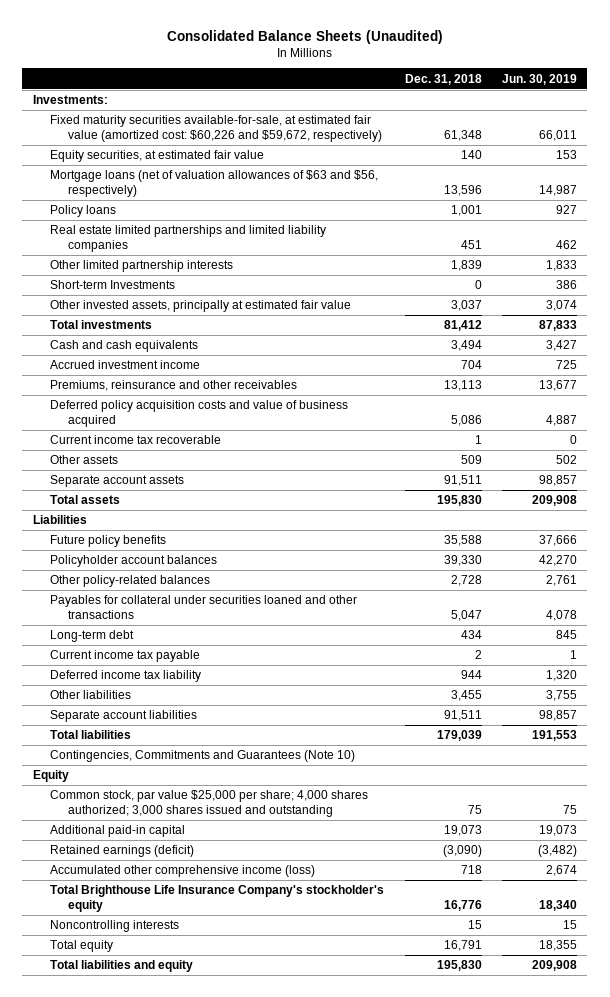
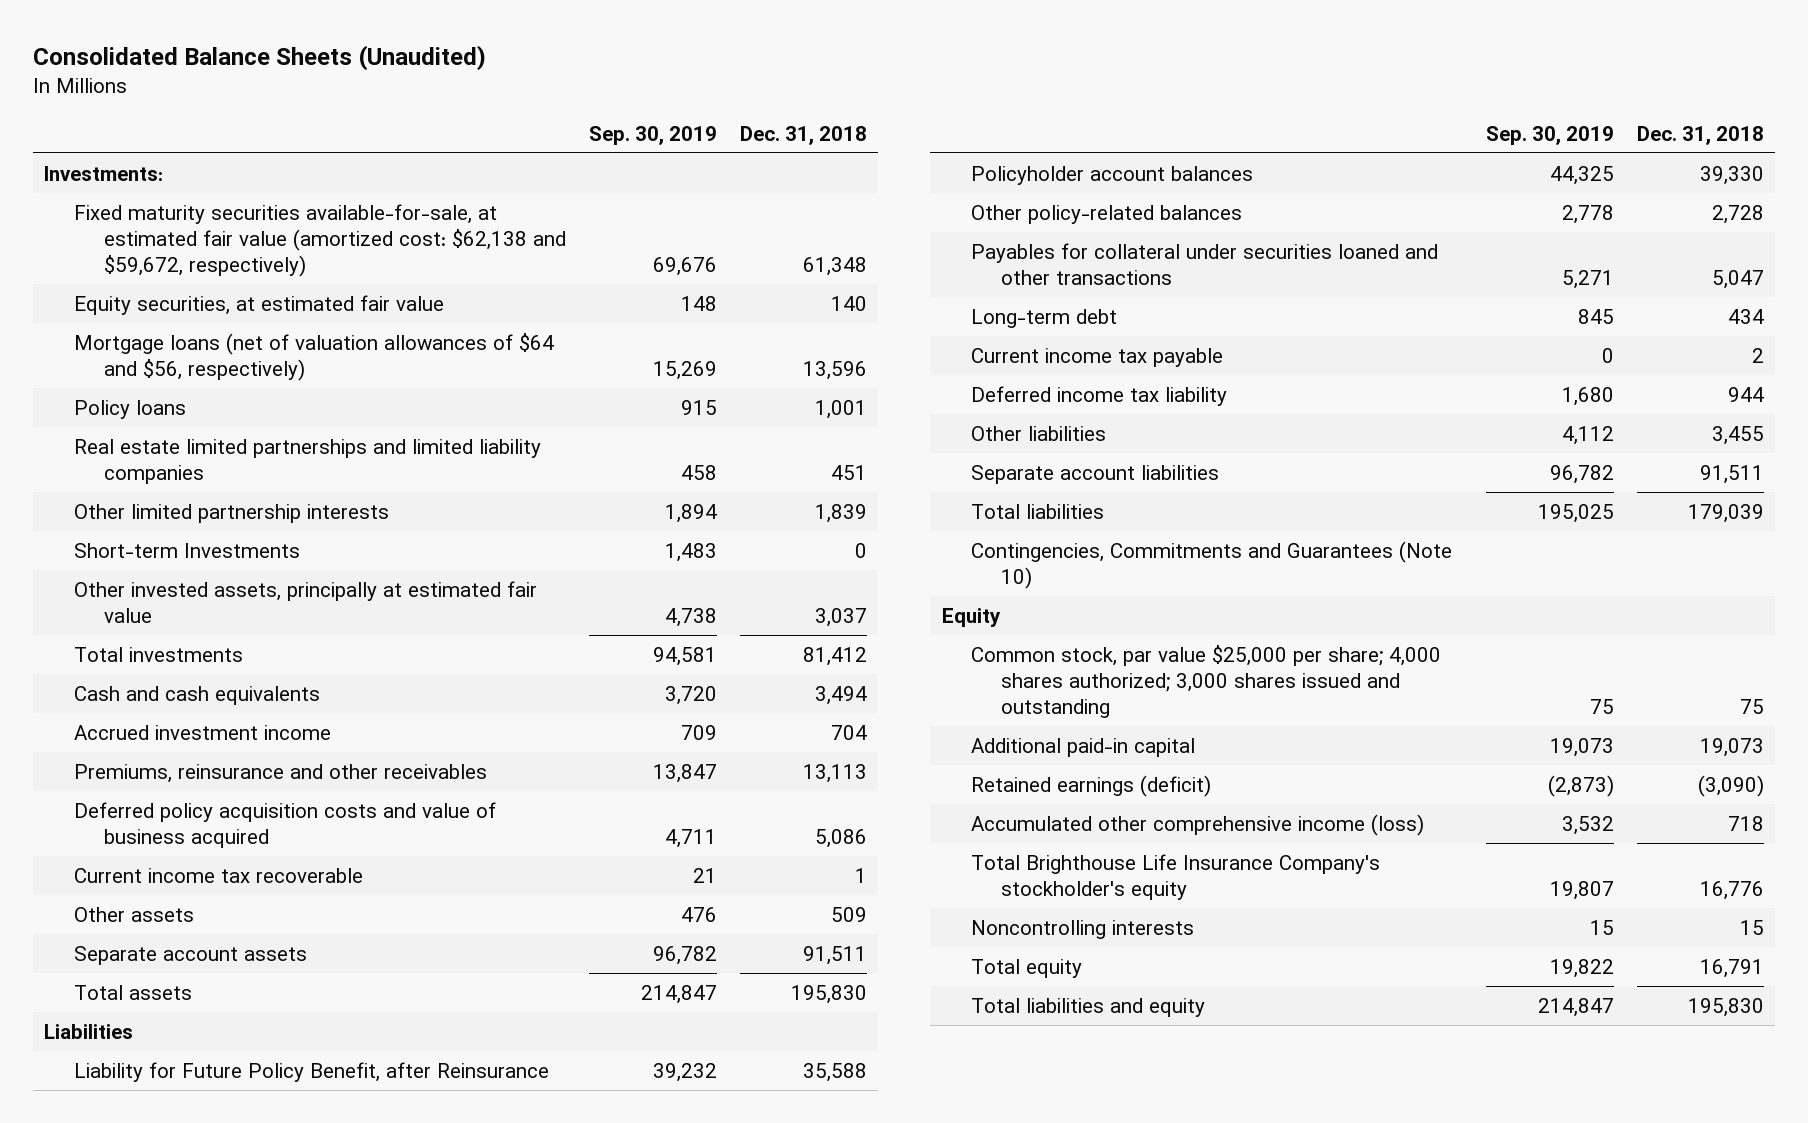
- | Dec. 31, 2018 | Jun. 30, 2019
+ | Sep. 30, 2019 | Dec. 31, 2018
- Fixed maturity securities available-for-sale, at estimated fair value (amortized cost: $60,226 and $59,672, respectively) | 61,348 | 66,011
+ Fixed maturity securities available-for-sale, at estimated fair value (amortized cost: $62,138 and $59,672, respectively) | 69,676 | 61,348
- Mortgage loans (net of valuation allowances of $63 and $56, respectively) | 13,596 | 14,987
+ Mortgage loans (net of valuation allowances of $64 and $56, respectively) | 15,269 | 13,596
- Future policy benefits | 35,588 | 37,666
+ Liability for Future Policy Benefit, after Reinsurance | 39,232 | 35,588

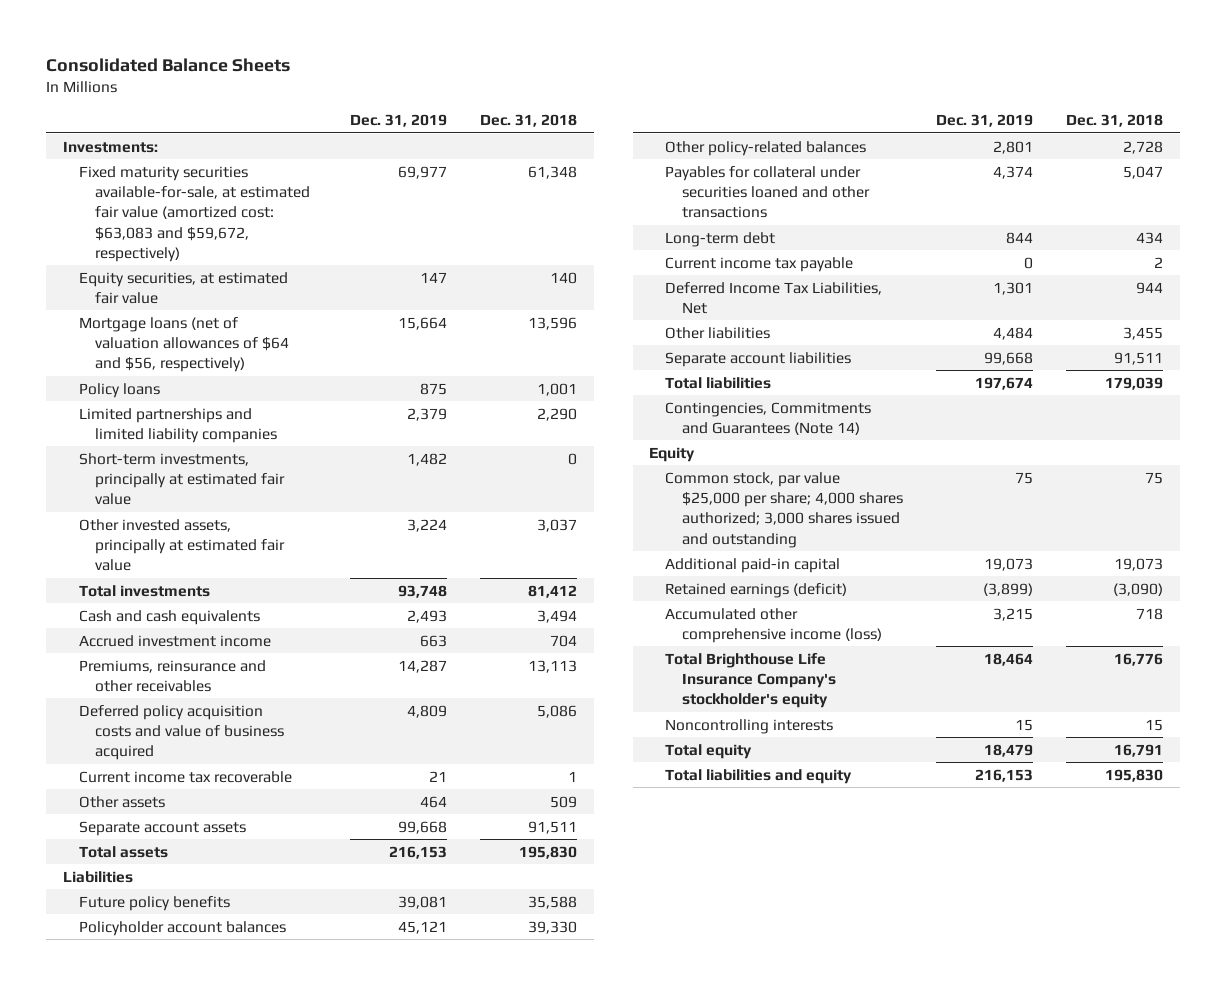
- Consolidated Balance Sheets (Unaudited)
+ Consolidated Balance Sheets
- | Sep. 30, 2019 | Dec. 31, 2018
+ | Dec. 31, 2019 | Dec. 31, 2018
- Fixed maturity securities available-for-sale, at estimated fair value (amortized cost: $62,138 and $59,672, respectively) | 69,676 | 61,348
+ Fixed maturity securities available-for-sale, at estimated fair value (amortized cost: $63,083 and $59,672, respectively) | 69,977 | 61,348
- Real estate limited partnerships and limited liability companies | 458 | 451
- Other limited partnership interests | 1,894 | 1,839
- Short-term Investments | 1,483 | 0
+ Limited partnerships and limited liability companies | 2,379 | 2,290
+ Short-term investments, principally at estimated fair value | 1,482 | 0
- Liability for Future Policy Benefit, after Reinsurance | 39,232 | 35,588
+ Future policy benefits | 39,081 | 35,588
- Deferred income tax liability | 1,680 | 944
+ Deferred Income Tax Liabilities, Net | 1,301 | 944
- Contingencies, Commitments and Guarantees (Note 10)
+ Contingencies, Commitments and Guarantees (Note 14)

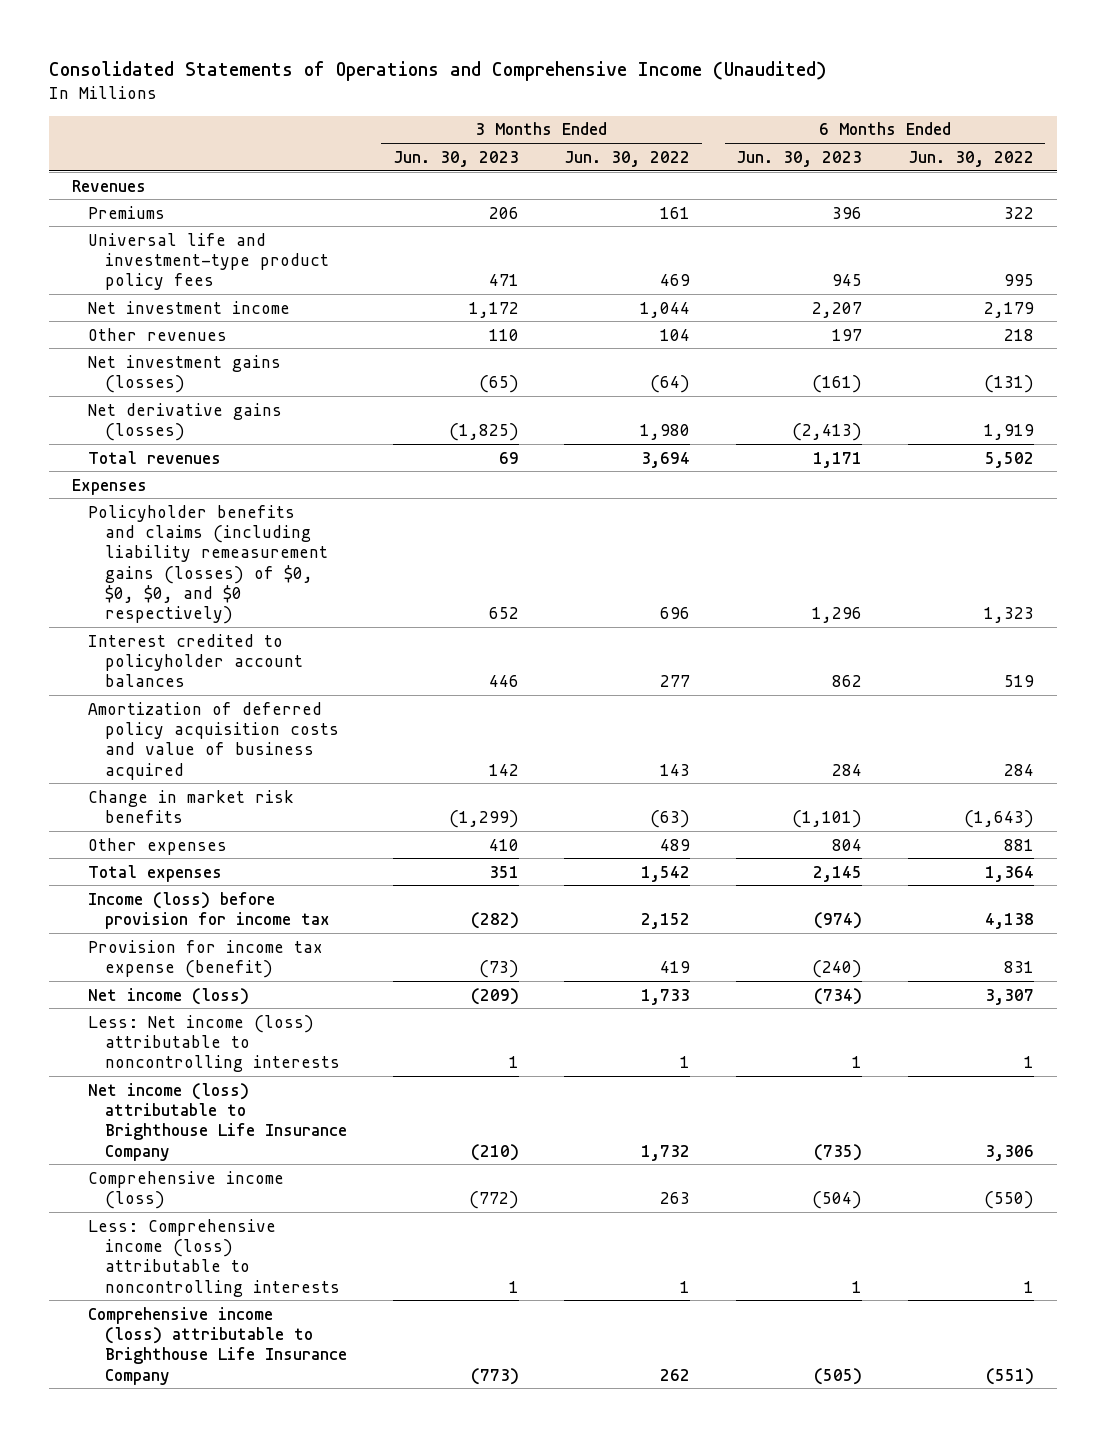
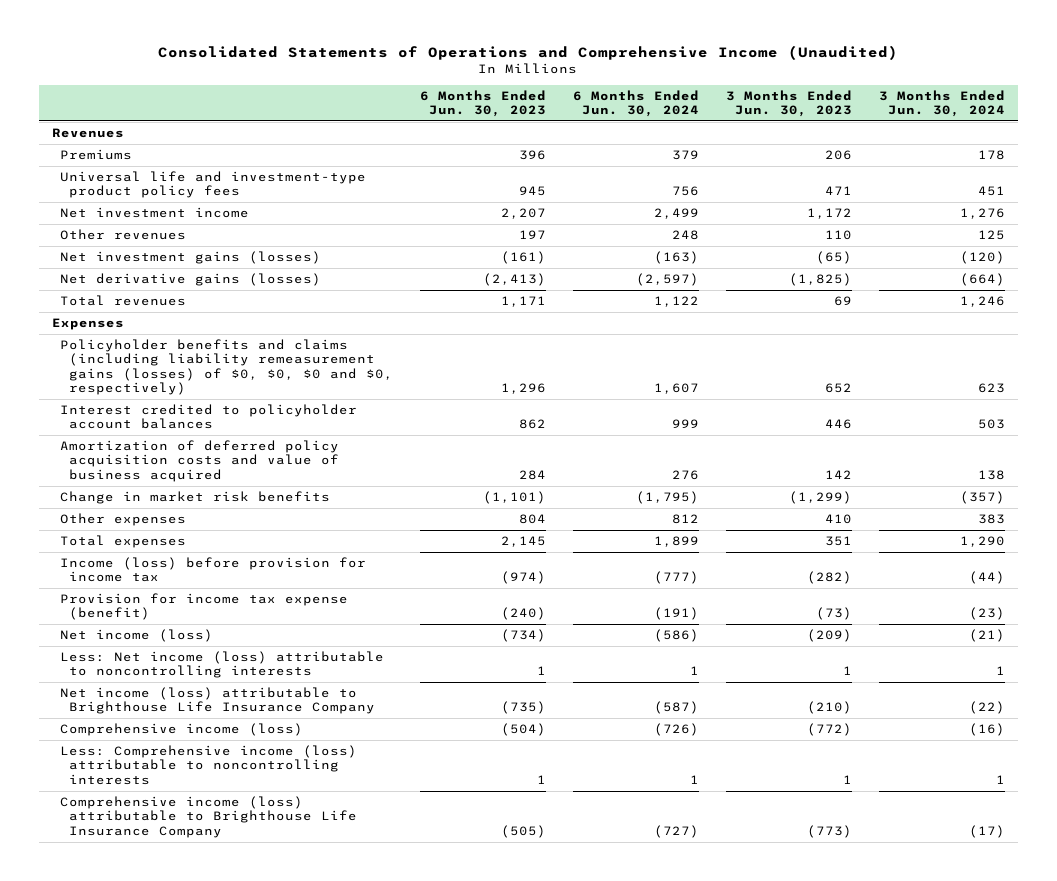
- | 3 Months Ended Jun. 30, 2023 | 3 Months Ended Jun. 30, 2022 | 6 Months Ended Jun. 30, 2023 | 6 Months Ended Jun. 30, 2022
+ | 6 Months Ended Jun. 30, 2023 | 6 Months Ended Jun. 30, 2024 | 3 Months Ended Jun. 30, 2023 | 3 Months Ended Jun. 30, 2024
- Policyholder benefits and claims (including liability remeasurement gains (losses) of $0, $0, $0, and $0 respectively) | 652 | 696 | 1,296 | 1,323
+ Policyholder benefits and claims (including liability remeasurement gains (losses) of $0, $0, $0 and $0, respectively) | 1,296 | 1,607 | 652 | 623

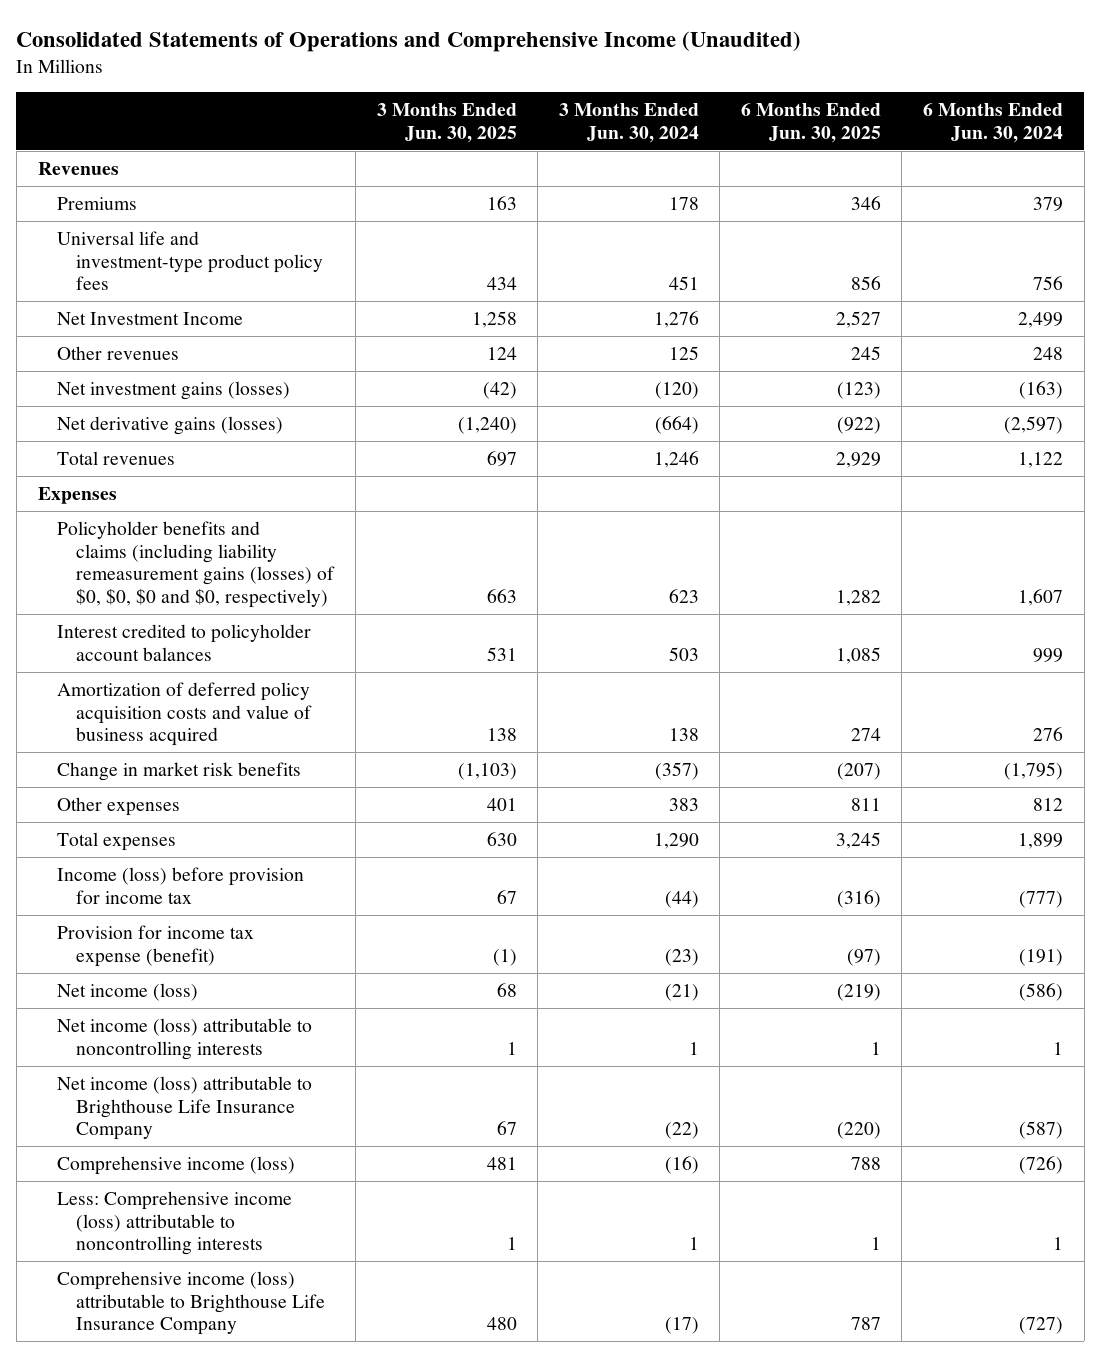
- | 6 Months Ended Jun. 30, 2023 | 6 Months Ended Jun. 30, 2024 | 3 Months Ended Jun. 30, 2023 | 3 Months Ended Jun. 30, 2024
+ | 3 Months Ended Jun. 30, 2025 | 3 Months Ended Jun. 30, 2024 | 6 Months Ended Jun. 30, 2025 | 6 Months Ended Jun. 30, 2024
- Net investment income | 2,207 | 2,499 | 1,172 | 1,276
+ Net Investment Income | 1,258 | 1,276 | 2,527 | 2,499
- Less: Net income (loss) attributable to noncontrolling interests | 1 | 1 | 1 | 1
+ Net income (loss) attributable to noncontrolling interests | 1 | 1 | 1 | 1

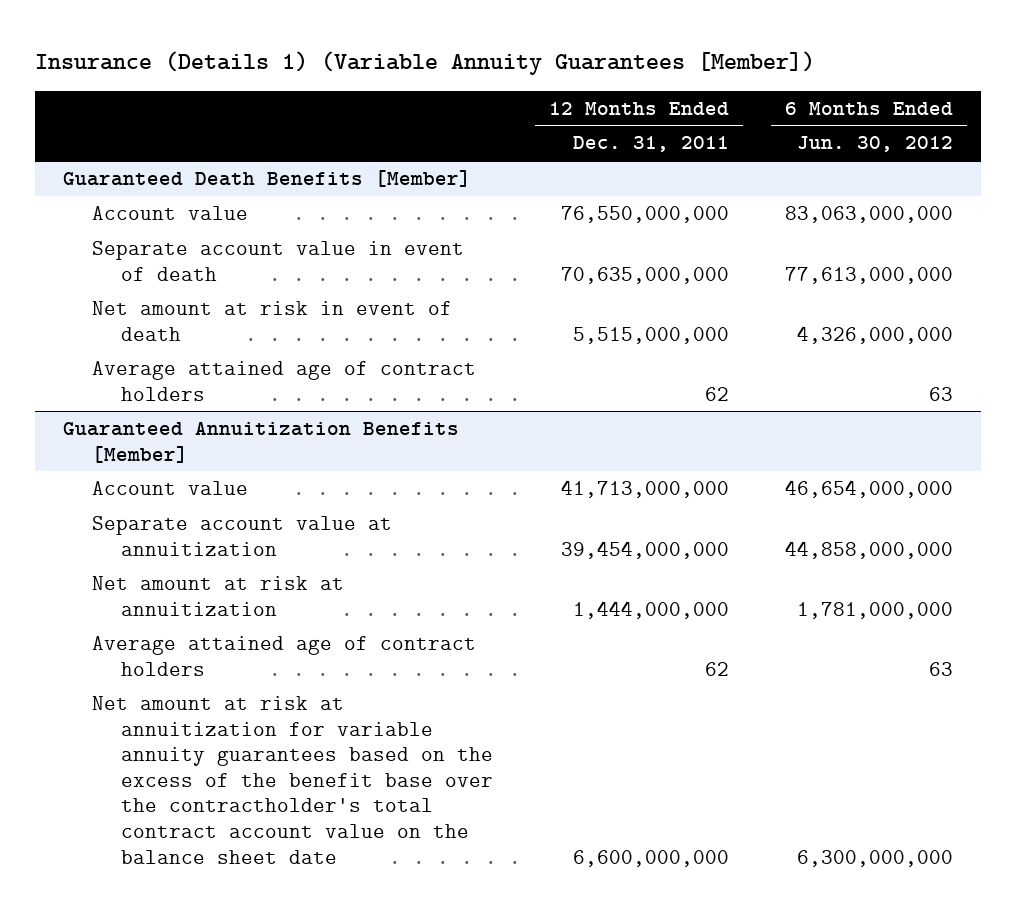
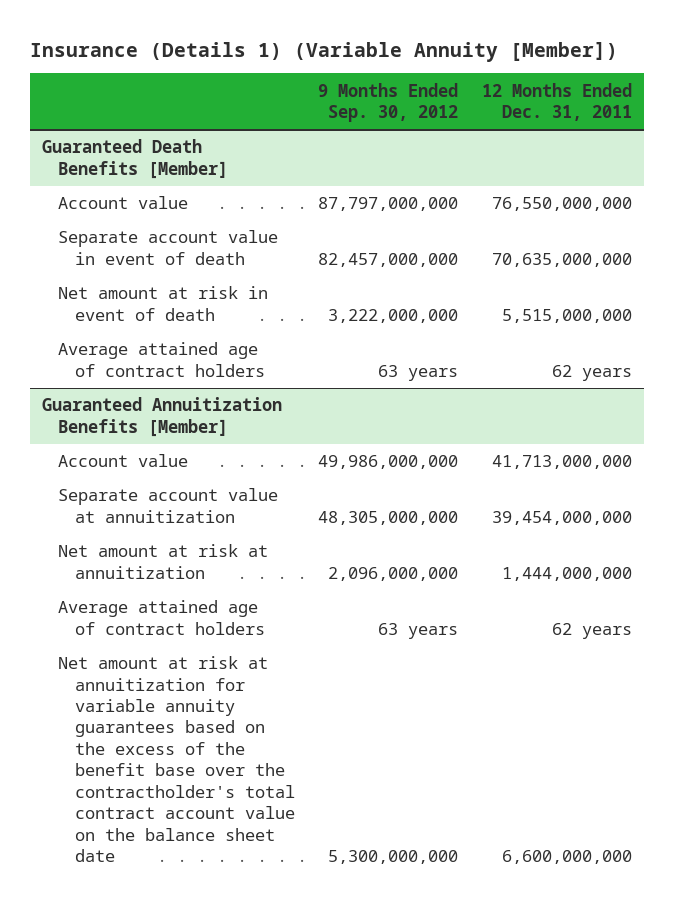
- Insurance (Details 1) (Variable Annuity Guarantees [Member])
+ Insurance (Details 1) (Variable Annuity [Member])
- | 12 Months Ended Dec. 31, 2011 | 6 Months Ended Jun. 30, 2012
+ | 9 Months Ended Sep. 30, 2012 | 12 Months Ended Dec. 31, 2011
@ Guaranteed Death Benefits [Member]
- Average attained age of contract holders | 62 | 63
+ Average attained age of contract holders | 63 years | 62 years
@ Guaranteed Annuitization Benefits [Member]
- Average attained age of contract holders | 62 | 63
+ Average attained age of contract holders | 63 years | 62 years

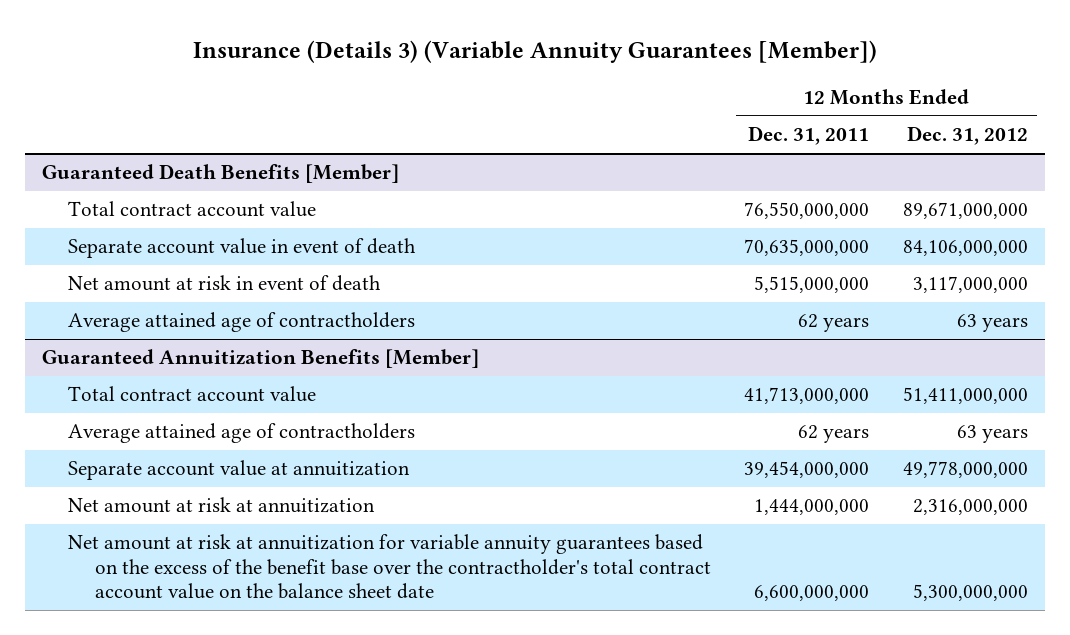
- Insurance (Details 1) (Variable Annuity [Member])
+ Insurance (Details 3) (Variable Annuity Guarantees [Member])
- | 9 Months Ended Sep. 30, 2012 | 12 Months Ended Dec. 31, 2011
+ | 12 Months Ended Dec. 31, 2011 | 12 Months Ended Dec. 31, 2012
@ Guaranteed Death Benefits [Member]
- Account value | 87,797,000,000 | 76,550,000,000
+ Total contract account value | 76,550,000,000 | 89,671,000,000
- Average attained age of contract holders | 63 years | 62 years
+ Average attained age of contractholders | 62 years | 63 years
@ Guaranteed Annuitization Benefits [Member]
- Account value | 49,986,000,000 | 41,713,000,000
+ Total contract account value | 41,713,000,000 | 51,411,000,000
+ Average attained age of contractholders | 62 years | 63 years
- Average attained age of contract holders | 63 years | 62 years

